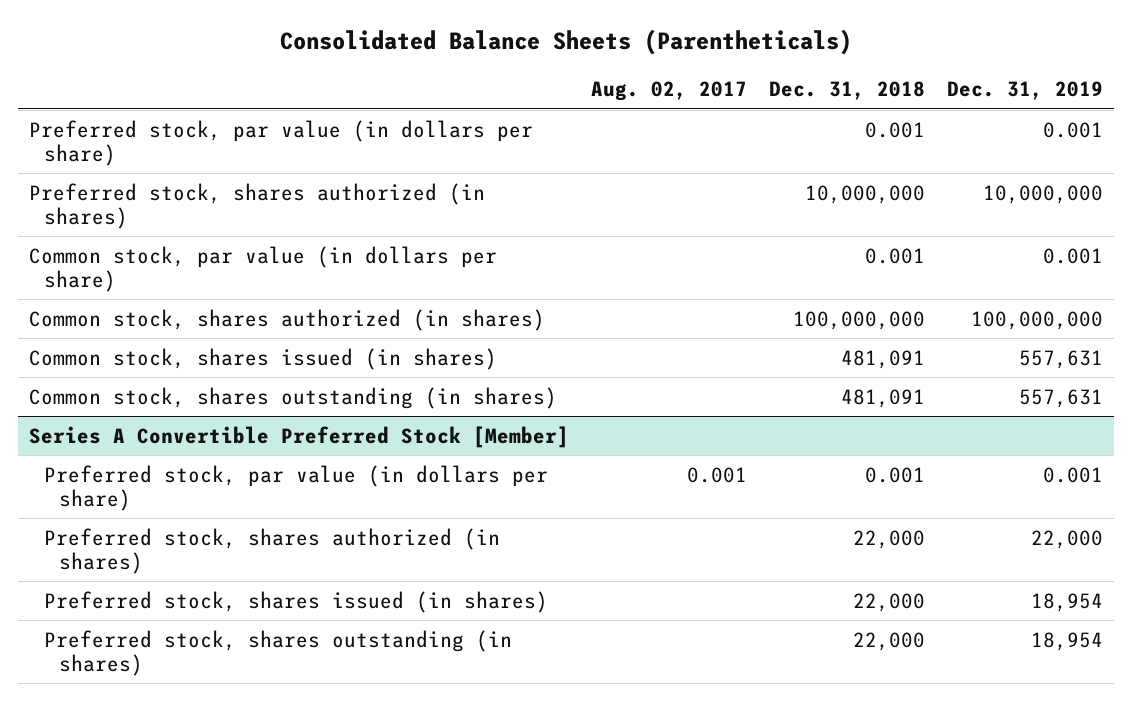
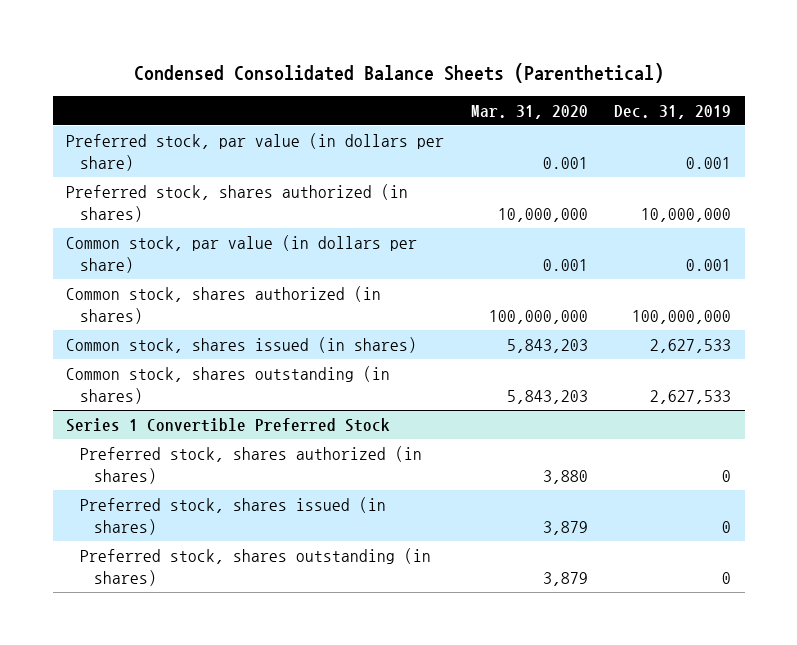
- Consolidated Balance Sheets (Parentheticals)
+ Condensed Consolidated Balance Sheets (Parenthetical)
- | Aug. 02, 2017 | Dec. 31, 2018 | Dec. 31, 2019
+ | Mar. 31, 2020 | Dec. 31, 2019
- Common stock, shares issued (in shares) | | 481,091 | 557,631
- Common stock, shares outstanding (in shares) | | 481,091 | 557,631
- Series A Convertible Preferred Stock [Member]
- Preferred stock, par value (in dollars per share) | 0.001 | 0.001 | 0.001
- Preferred stock, shares authorized (in shares) | | 22,000 | 22,000
- Preferred stock, shares issued (in shares) | | 22,000 | 18,954
- Preferred stock, shares outstanding (in shares) | | 22,000 | 18,954
+ Common stock, shares issued (in shares) | 5,843,203 | 2,627,533
+ Common stock, shares outstanding (in shares) | 5,843,203 | 2,627,533
+ Series 1 Convertible Preferred Stock
+ Preferred stock, shares authorized (in shares) | 3,880 | 0
+ Preferred stock, shares issued (in shares) | 3,879 | 0
+ Preferred stock, shares outstanding (in shares) | 3,879 | 0

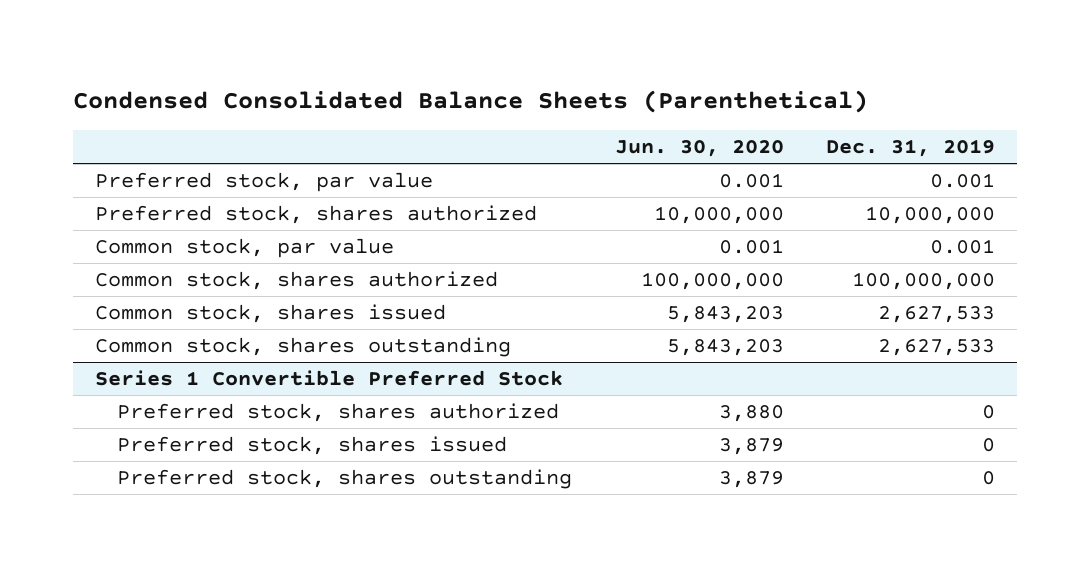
- | Mar. 31, 2020 | Dec. 31, 2019
+ | Jun. 30, 2020 | Dec. 31, 2019
- Preferred stock, par value (in dollars per share) | 0.001 | 0.001
- Preferred stock, shares authorized (in shares) | 10,000,000 | 10,000,000
- Common stock, par value (in dollars per share) | 0.001 | 0.001
- Common stock, shares authorized (in shares) | 100,000,000 | 100,000,000
- Common stock, shares issued (in shares) | 5,843,203 | 2,627,533
- Common stock, shares outstanding (in shares) | 5,843,203 | 2,627,533
+ Preferred stock, par value | 0.001 | 0.001
+ Preferred stock, shares authorized | 10,000,000 | 10,000,000
+ Common stock, par value | 0.001 | 0.001
+ Common stock, shares authorized | 100,000,000 | 100,000,000
+ Common stock, shares issued | 5,843,203 | 2,627,533
+ Common stock, shares outstanding | 5,843,203 | 2,627,533
@ Series 1 Convertible Preferred Stock
- Preferred stock, shares authorized (in shares) | 3,880 | 0
- Preferred stock, shares issued (in shares) | 3,879 | 0
- Preferred stock, shares outstanding (in shares) | 3,879 | 0
+ Preferred stock, shares authorized | 3,880 | 0
+ Preferred stock, shares issued | 3,879 | 0
+ Preferred stock, shares outstanding | 3,879 | 0

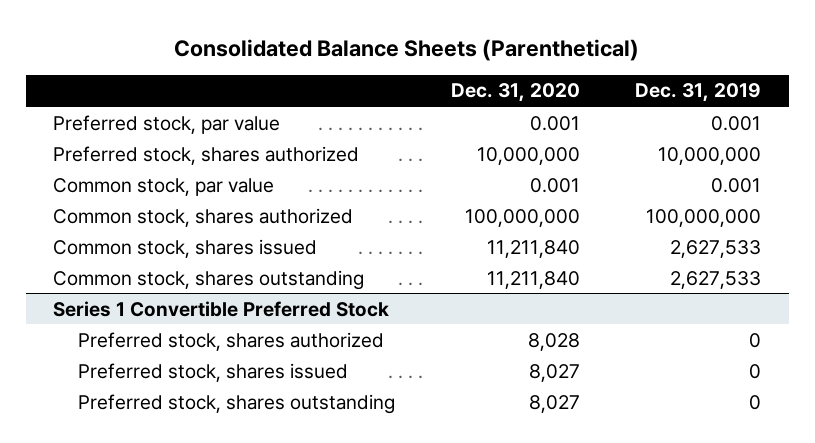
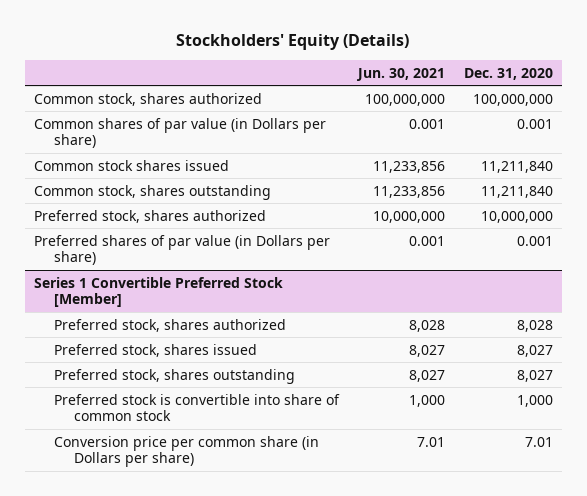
- Consolidated Balance Sheets (Parenthetical)
+ Stockholders' Equity (Details)
- | Dec. 31, 2020 | Dec. 31, 2019
+ | Jun. 30, 2021 | Dec. 31, 2020
- Preferred stock, par value | 0.001 | 0.001
- Common stock, par value | 0.001 | 0.001
- Common stock, shares issued | 11,211,840 | 2,627,533
+ Common shares of par value (in Dollars per share) | 0.001 | 0.001
+ Common stock shares issued | 11,233,856 | 11,211,840
- Series 1 Convertible Preferred Stock
moved down: Preferred stock, shares authorized | 10,000,000 | 10,000,000
+ Preferred shares of par value (in Dollars per share) | 0.001 | 0.001
+ Series 1 Convertible Preferred Stock [Member]
+ Preferred stock is convertible into share of common stock | 1,000 | 1,000
+ Conversion price per common share (in Dollars per share) | 7.01 | 7.01

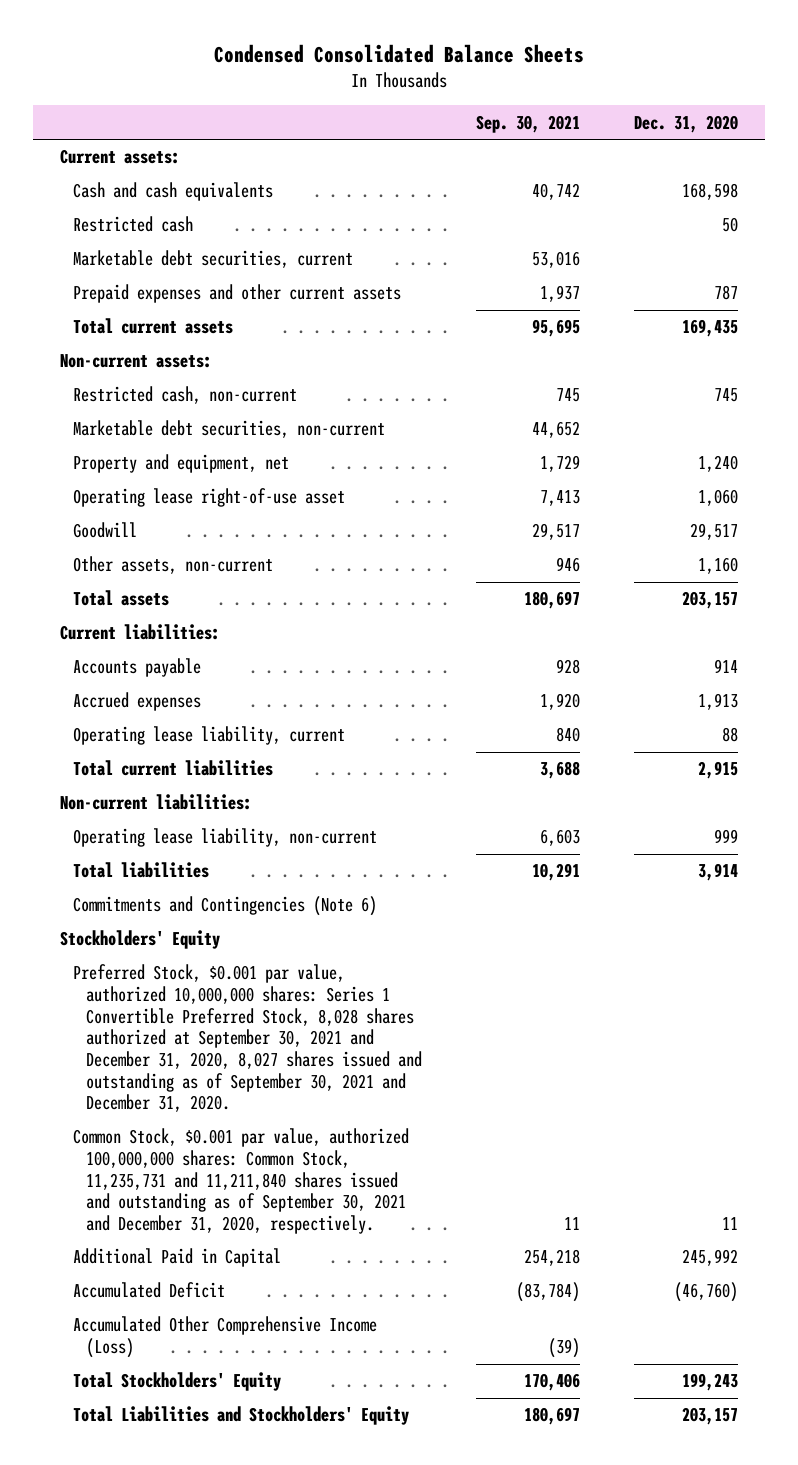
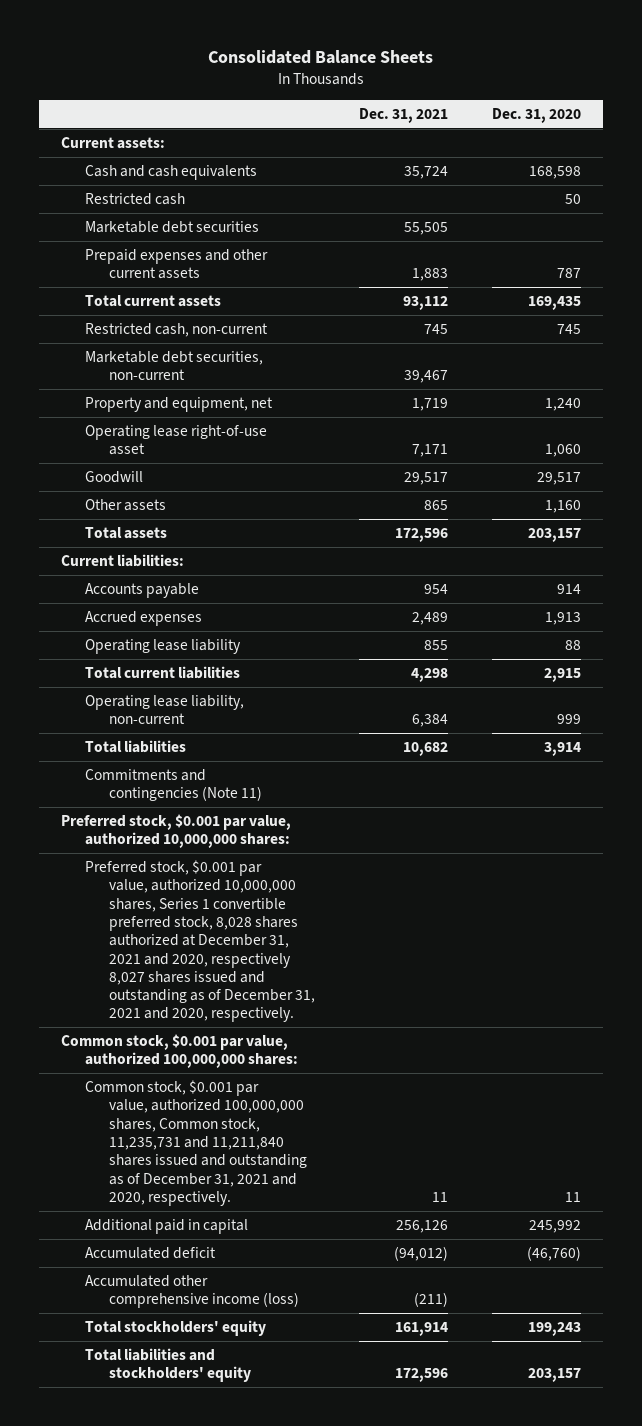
- Condensed Consolidated Balance Sheets
+ Consolidated Balance Sheets
- | Sep. 30, 2021 | Dec. 31, 2020
+ | Dec. 31, 2021 | Dec. 31, 2020
- Marketable debt securities, current | 53,016 |
+ Marketable debt securities | 55,505 |
- Non-current assets:
- Other assets, non-current | 946 | 1,160
+ Other assets | 865 | 1,160
- Operating lease liability, current | 840 | 88
+ Operating lease liability | 855 | 88
- Non-current liabilities:
- Commitments and Contingencies (Note 6)
- Stockholders' Equity
- Preferred Stock, $0.001 par value, authorized 10,000,000 shares: Series 1 Convertible Preferred Stock, 8,028 shares authorized at September 30, 2021 and December 31, 2020, 8,027 shares issued and outstanding as of September 30, 2021 and December 31, 2020.
- Common Stock, $0.001 par value, authorized 100,000,000 shares: Common Stock, 11,235,731 and 11,211,840 shares issued and outstanding as of September 30, 2021 and December 31, 2020, respectively. | 11 | 11
- Additional Paid in Capital | 254,218 | 245,992
- Accumulated Deficit | (83,784) | (46,760)
- Accumulated Other Comprehensive Income (Loss) | (39) |
- Total Stockholders' Equity | 170,406 | 199,243
- Total Liabilities and Stockholders' Equity | 180,697 | 203,157
+ Commitments and contingencies (Note 11)
+ Preferred stock, $0.001 par value, authorized 10,000,000 shares:
+ Preferred stock, $0.001 par value, authorized 10,000,000 shares, Series 1 convertible preferred stock, 8,028 shares authorized at December 31, 2021 and 2020, respectively 8,027 shares issued and outstanding as of December 31, 2021 and 2020, respectively.
+ Common stock, $0.001 par value, authorized 100,000,000 shares:
+ Common stock, $0.001 par value, authorized 100,000,000 shares, Common stock, 11,235,731 and 11,211,840 shares issued and outstanding as of December 31, 2021 and 2020, respectively. | 11 | 11
+ Additional paid in capital | 256,126 | 245,992
+ Accumulated deficit | (94,012) | (46,760)
+ Accumulated other comprehensive income (loss) | (211) |
+ Total stockholders' equity | 161,914 | 199,243
+ Total liabilities and stockholders' equity | 172,596 | 203,157

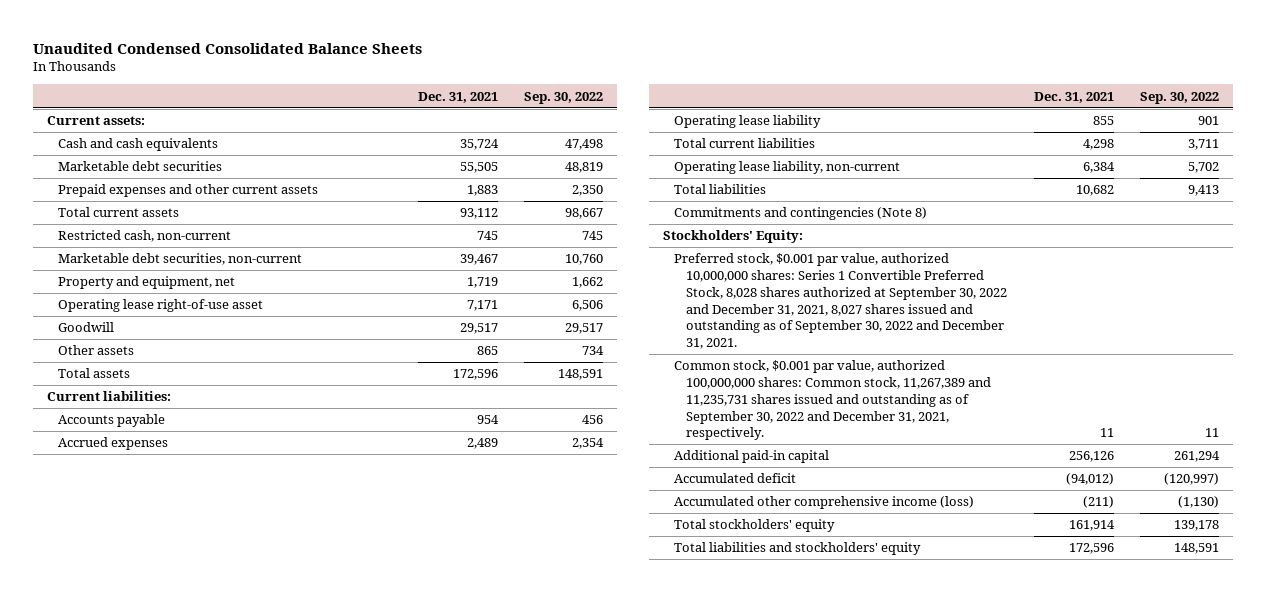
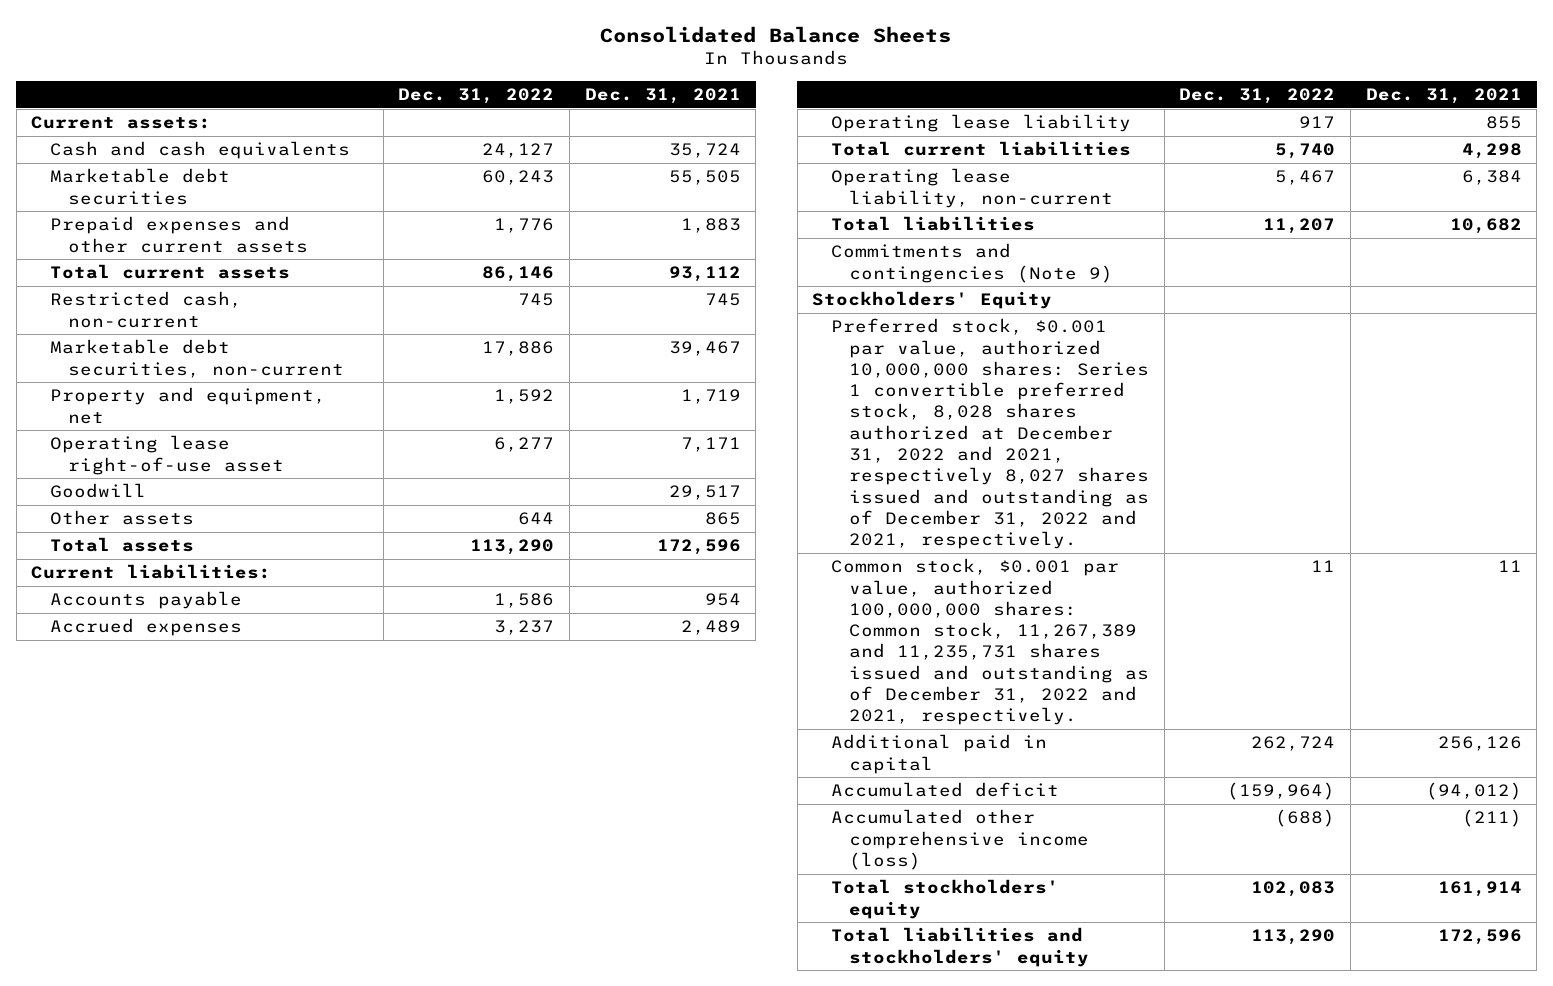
- Unaudited Condensed Consolidated Balance Sheets
+ Consolidated Balance Sheets
- | Dec. 31, 2021 | Sep. 30, 2022
+ | Dec. 31, 2022 | Dec. 31, 2021
- Commitments and contingencies (Note 8)
- Stockholders' Equity:
- Preferred stock, $0.001 par value, authorized 10,000,000 shares: Series 1 Convertible Preferred Stock, 8,028 shares authorized at September 30, 2022 and December 31, 2021, 8,027 shares issued and outstanding as of September 30, 2022 and December 31, 2021.
- Common stock, $0.001 par value, authorized 100,000,000 shares: Common stock, 11,267,389 and 11,235,731 shares issued and outstanding as of September 30, 2022 and December 31, 2021, respectively. | 11 | 11
- Additional paid-in capital | 256,126 | 261,294
+ Commitments and contingencies (Note 9)
+ Stockholders' Equity
+ Preferred stock, $0.001 par value, authorized 10,000,000 shares: Series 1 convertible preferred stock, 8,028 shares authorized at December 31, 2022 and 2021, respectively 8,027 shares issued and outstanding as of December 31, 2022 and 2021, respectively.
+ Common stock, $0.001 par value, authorized 100,000,000 shares: Common stock, 11,267,389 and 11,235,731 shares issued and outstanding as of December 31, 2022 and 2021, respectively. | 11 | 11
+ Additional paid in capital | 262,724 | 256,126

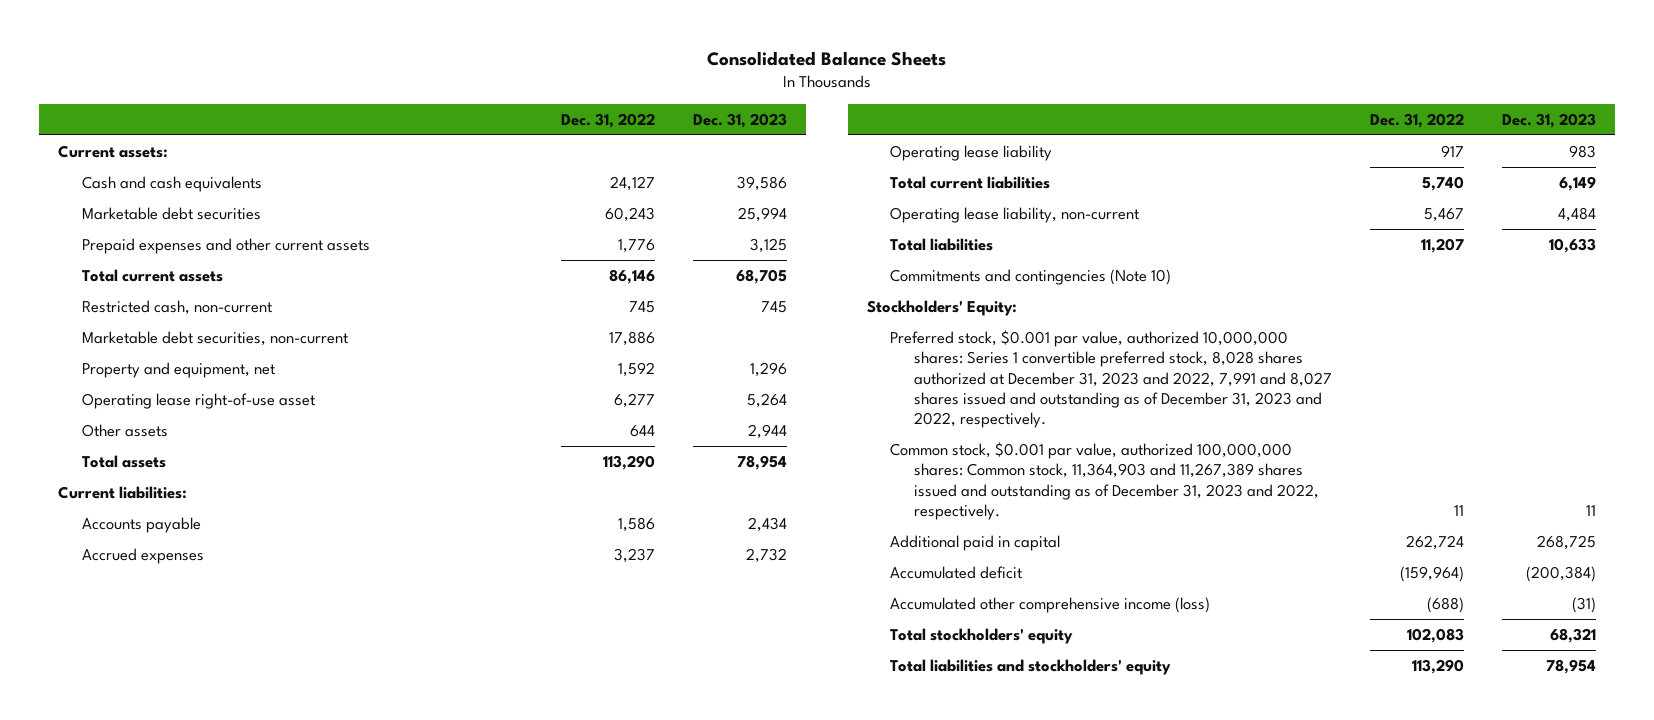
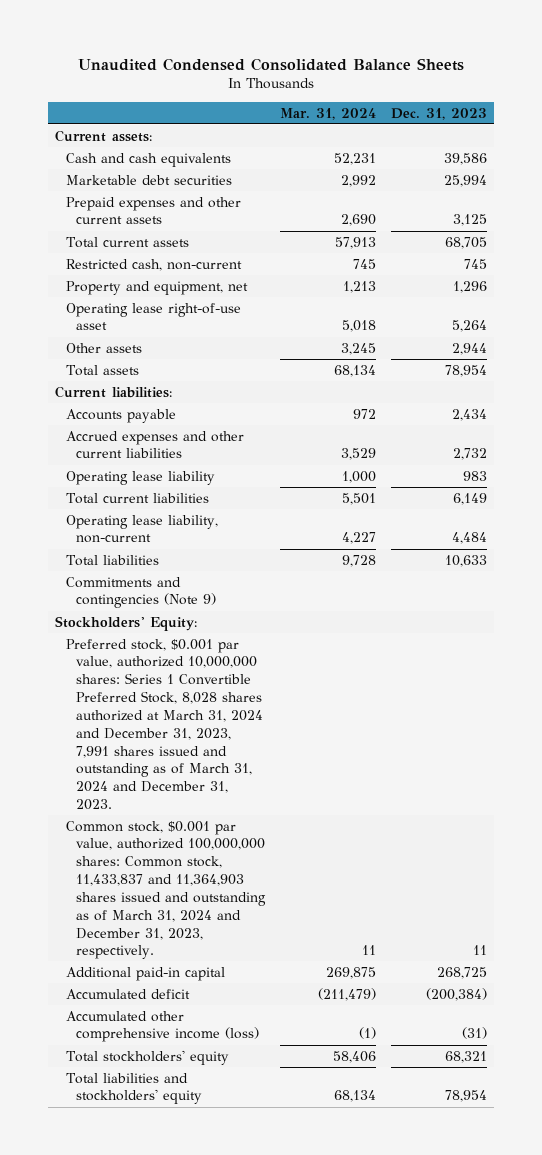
- Consolidated Balance Sheets
+ Unaudited Condensed Consolidated Balance Sheets
- | Dec. 31, 2022 | Dec. 31, 2023
+ | Mar. 31, 2024 | Dec. 31, 2023
- Marketable debt securities, non-current | 17,886 |
- Accrued expenses | 3,237 | 2,732
+ Accrued expenses and other current liabilities | 3,529 | 2,732
- Commitments and contingencies (Note 10)
+ Commitments and contingencies (Note 9)
- Preferred stock, $0.001 par value, authorized 10,000,000 shares: Series 1 convertible preferred stock, 8,028 shares authorized at December 31, 2023 and 2022, 7,991 and 8,027 shares issued and outstanding as of December 31, 2023 and 2022, respectively.
- Common stock, $0.001 par value, authorized 100,000,000 shares: Common stock, 11,364,903 and 11,267,389 shares issued and outstanding as of December 31, 2023 and 2022, respectively. | 11 | 11
- Additional paid in capital | 262,724 | 268,725
+ Preferred stock, $0.001 par value, authorized 10,000,000 shares: Series 1 Convertible Preferred Stock, 8,028 shares authorized at March 31, 2024 and December 31, 2023, 7,991 shares issued and outstanding as of March 31, 2024 and December 31, 2023.
+ Common stock, $0.001 par value, authorized 100,000,000 shares: Common stock, 11,433,837 and 11,364,903 shares issued and outstanding as of March 31, 2024 and December 31, 2023, respectively. | 11 | 11
+ Additional paid-in capital | 269,875 | 268,725

